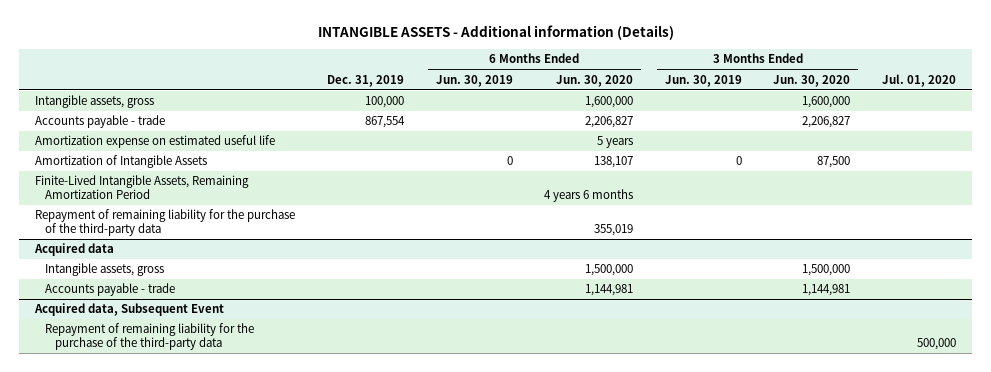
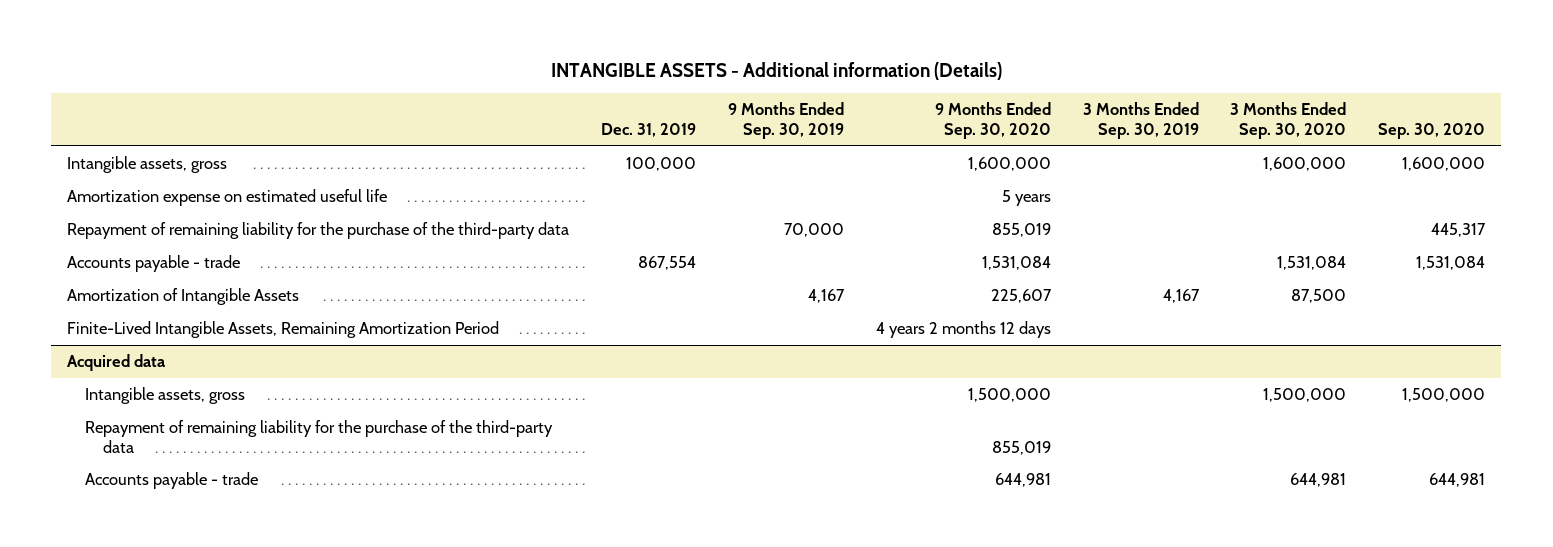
- | Dec. 31, 2019 | 6 Months Ended Jun. 30, 2019 | 6 Months Ended Jun. 30, 2020 | 3 Months Ended Jun. 30, 2019 | 3 Months Ended Jun. 30, 2020 | Jul. 01, 2020
+ | Dec. 31, 2019 | 9 Months Ended Sep. 30, 2019 | 9 Months Ended Sep. 30, 2020 | 3 Months Ended Sep. 30, 2019 | 3 Months Ended Sep. 30, 2020 | Sep. 30, 2020
moved up: Repayment of remaining liability for the purchase of the third-party data | | 70,000 | 855,019 | | | 445,317
moved down: Accounts payable - trade | 867,554 | | 1,531,084 | | 1,531,084 | 1,531,084
@ Acquired data
+ Repayment of remaining liability for the purchase of the third-party data | | | 855,019 | | |
- Acquired data, Subsequent Event
- Repayment of remaining liability for the purchase of the third-party data | | | | | | 500,000

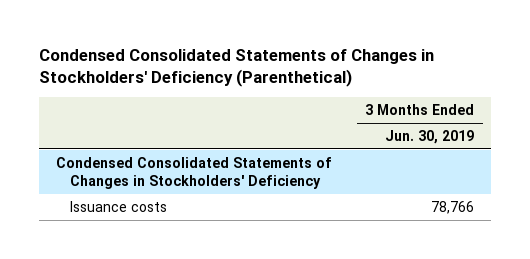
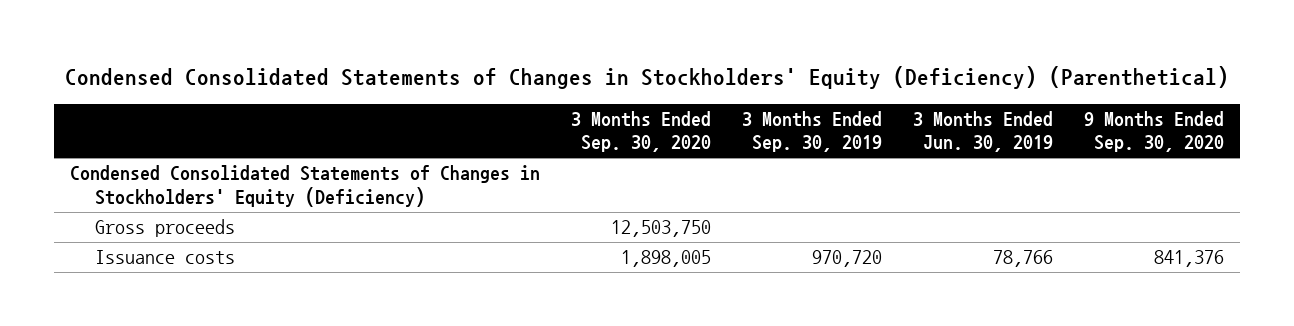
- Condensed Consolidated Statements of Changes in Stockholders' Deficiency (Parenthetical)
+ Condensed Consolidated Statements of Changes in Stockholders' Equity (Deficiency) (Parenthetical)
- | 3 Months Ended Jun. 30, 2019
+ | 3 Months Ended Sep. 30, 2020 | 3 Months Ended Sep. 30, 2019 | 3 Months Ended Jun. 30, 2019 | 9 Months Ended Sep. 30, 2020
- Condensed Consolidated Statements of Changes in Stockholders' Deficiency
+ Condensed Consolidated Statements of Changes in Stockholders' Equity (Deficiency)
+ Gross proceeds | 12,503,750 | | |

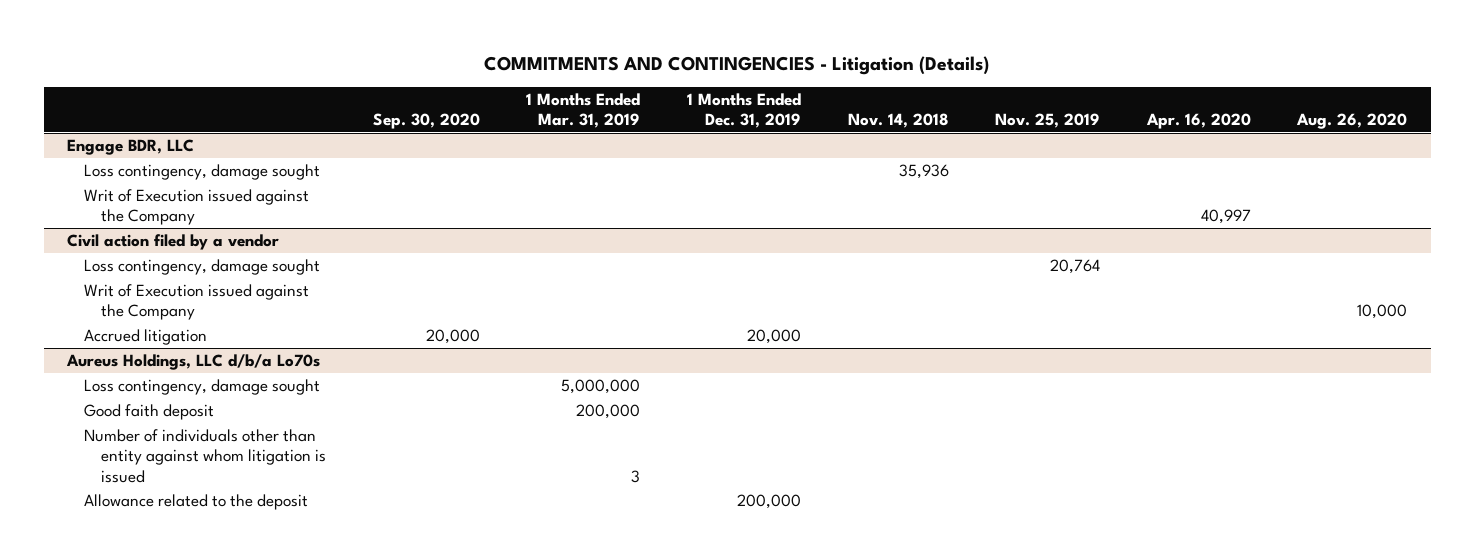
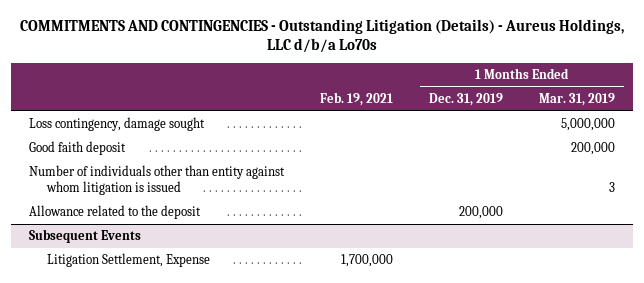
- COMMITMENTS AND CONTINGENCIES - Litigation (Details)
+ COMMITMENTS AND CONTINGENCIES - Outstanding Litigation (Details) - Aureus Holdings, LLC d/b/a Lo70s
- | Sep. 30, 2020 | 1 Months Ended Mar. 31, 2019 | 1 Months Ended Dec. 31, 2019 | Nov. 14, 2018 | Nov. 25, 2019 | Apr. 16, 2020 | Aug. 26, 2020
+ | Feb. 19, 2021 | 1 Months Ended Dec. 31, 2019 | 1 Months Ended Mar. 31, 2019
- Engage BDR, LLC
- Loss contingency, damage sought | | | | 35,936 | | |
- Writ of Execution issued against the Company | | | | | | 40,997 |
- Civil action filed by a vendor
- Loss contingency, damage sought | | | | | 20,764 | |
- Writ of Execution issued against the Company | | | | | | | 10,000
- Accrued litigation | 20,000 | | 20,000 | | | |
- Aureus Holdings, LLC d/b/a Lo70s
- Loss contingency, damage sought | | 5,000,000 | | | | |
- Good faith deposit | | 200,000 | | | | |
- Number of individuals other than entity against whom litigation is issued | | 3 | | | | |
- Allowance related to the deposit | | | 200,000 | | | |
+ Loss contingency, damage sought | | | 5,000,000
+ Good faith deposit | | | 200,000
+ Number of individuals other than entity against whom litigation is issued | | | 3
+ Allowance related to the deposit | | 200,000 |
+ Subsequent Events
+ Litigation Settlement, Expense | 1,700,000 | |

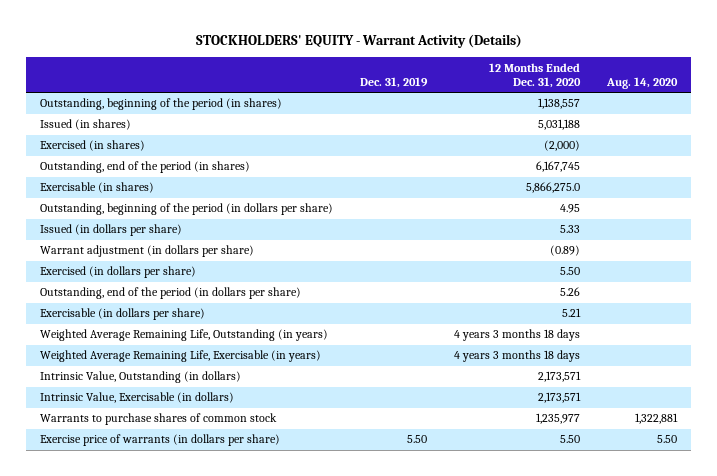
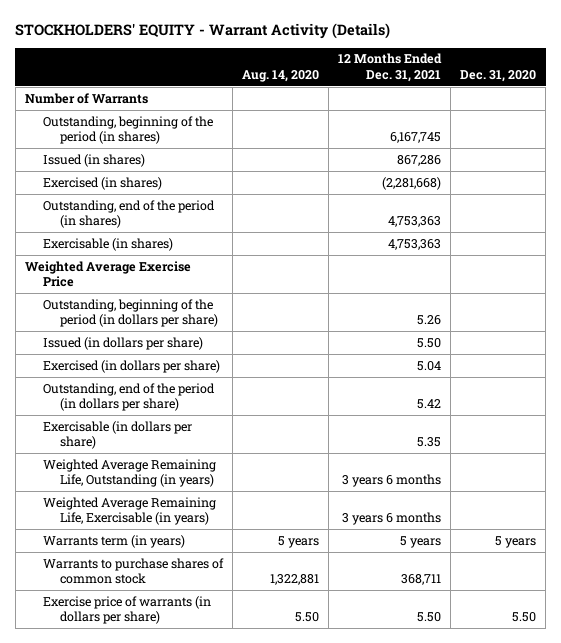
- | Dec. 31, 2019 | 12 Months Ended Dec. 31, 2020 | Aug. 14, 2020
+ | Aug. 14, 2020 | 12 Months Ended Dec. 31, 2021 | Dec. 31, 2020
+ Number of Warrants
+ Weighted Average Exercise Price
- Warrant adjustment (in dollars per share) | | (0.89) |
- Intrinsic Value, Outstanding (in dollars) | | 2,173,571 |
- Intrinsic Value, Exercisable (in dollars) | | 2,173,571 |
+ Warrants term (in years) | 5 years | 5 years | 5 years

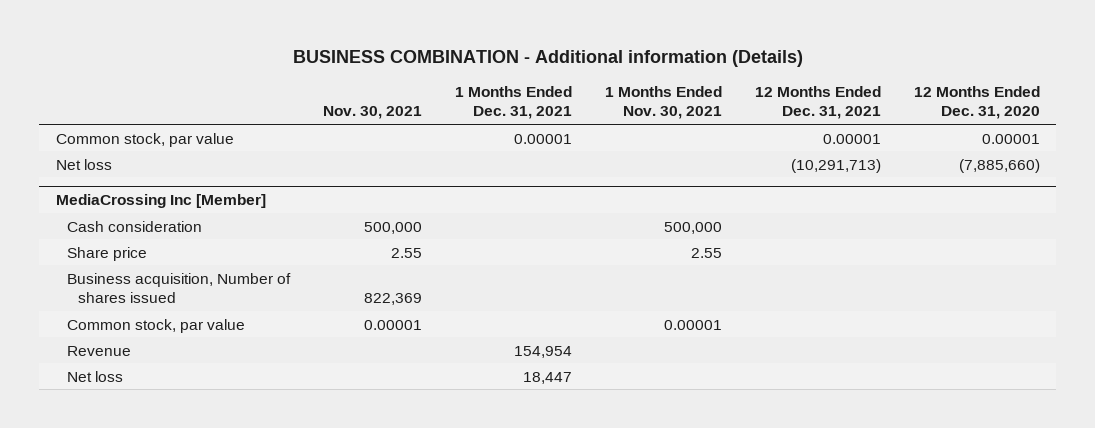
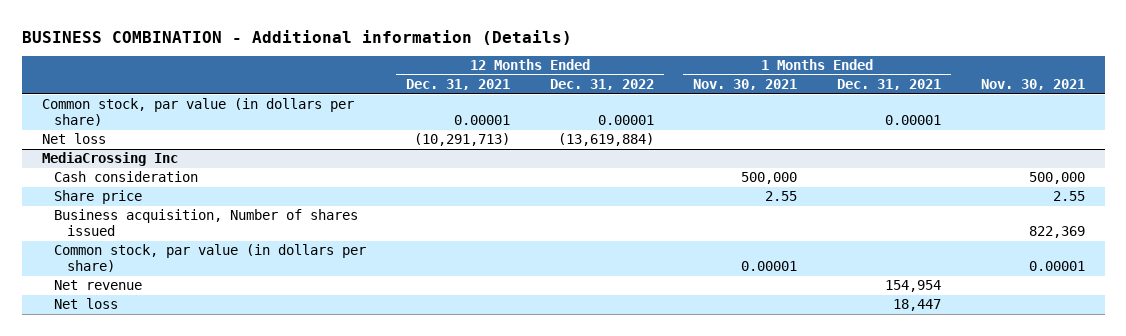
- | Nov. 30, 2021 | 1 Months Ended Dec. 31, 2021 | 1 Months Ended Nov. 30, 2021 | 12 Months Ended Dec. 31, 2021 | 12 Months Ended Dec. 31, 2020
+ | 12 Months Ended Dec. 31, 2021 | 12 Months Ended Dec. 31, 2022 | 1 Months Ended Nov. 30, 2021 | 1 Months Ended Dec. 31, 2021 | Nov. 30, 2021
- Common stock, par value | | 0.00001 | | 0.00001 | 0.00001
+ Common stock, par value (in dollars per share) | 0.00001 | 0.00001 | | 0.00001 |
- MediaCrossing Inc [Member]
+ MediaCrossing Inc
- Common stock, par value | 0.00001 | | 0.00001 | |
- Revenue | | 154,954 | | |
+ Common stock, par value (in dollars per share) | | | 0.00001 | | 0.00001
+ Net revenue | | | | 154,954 |

